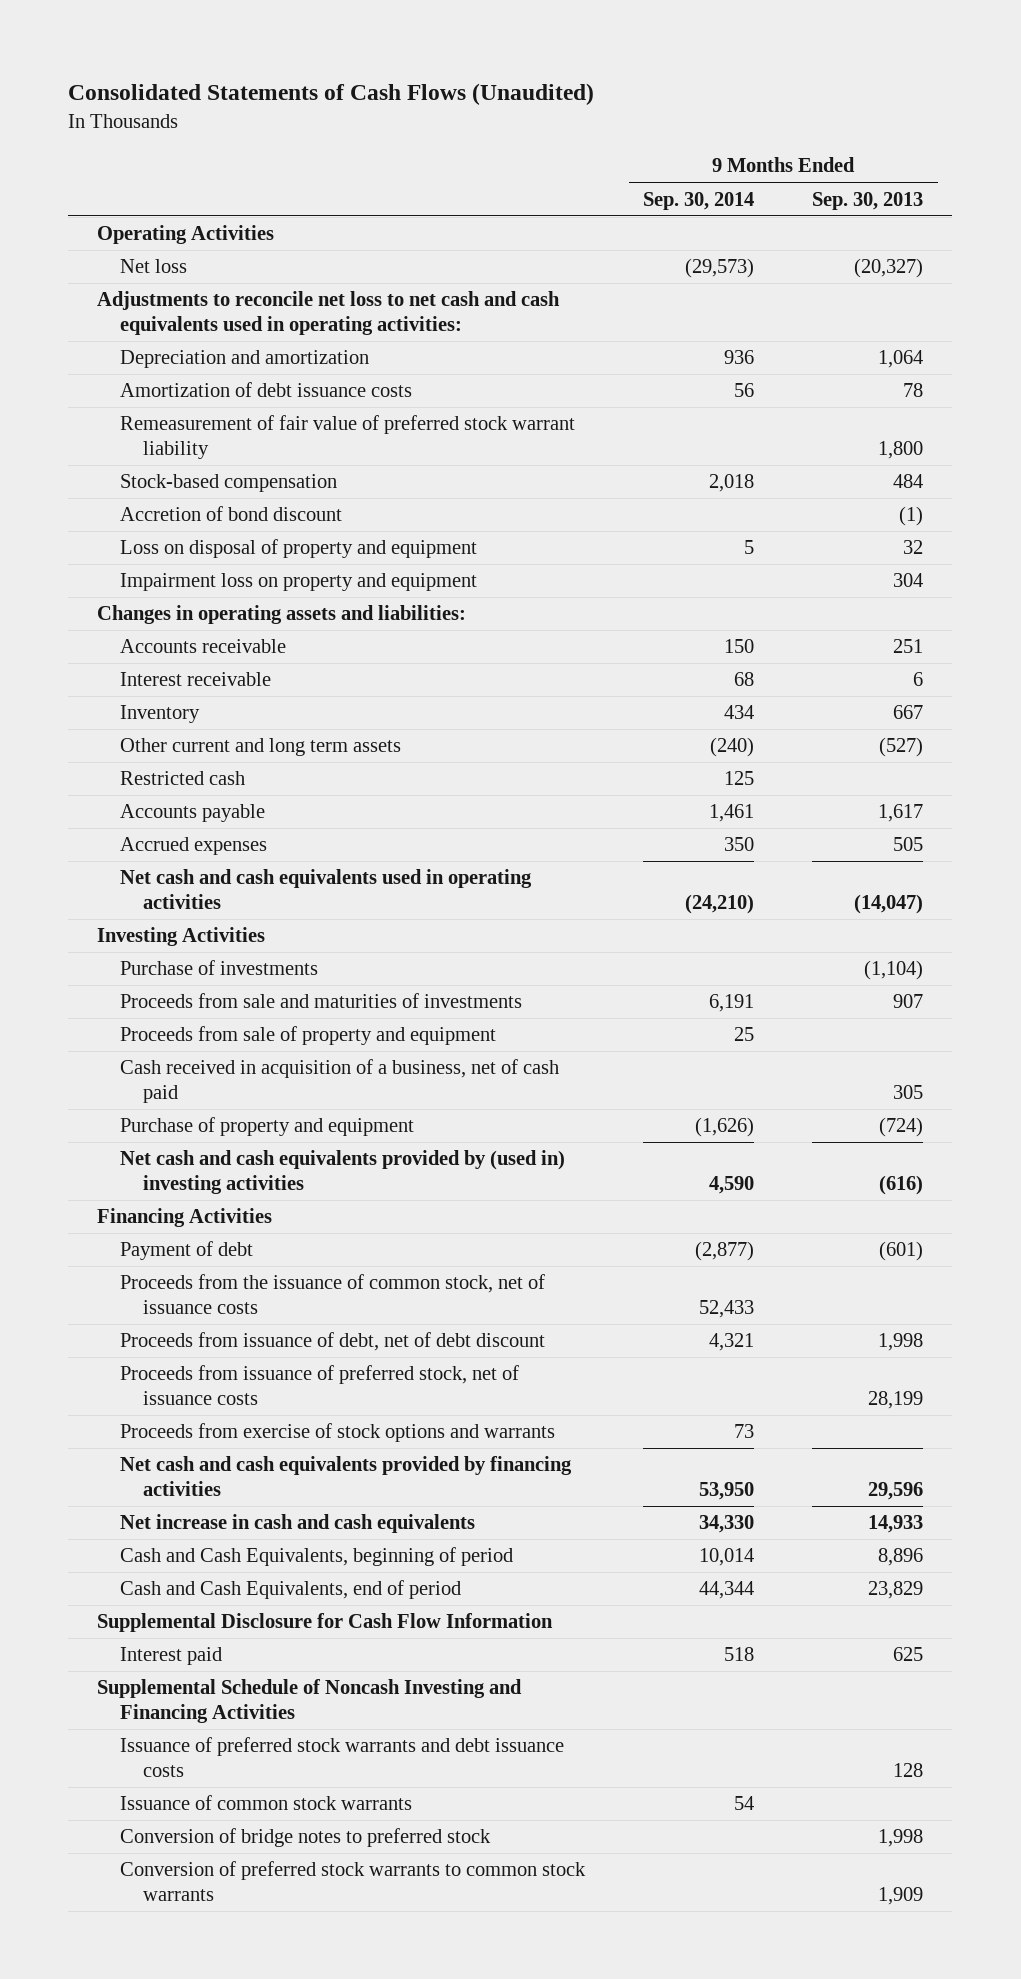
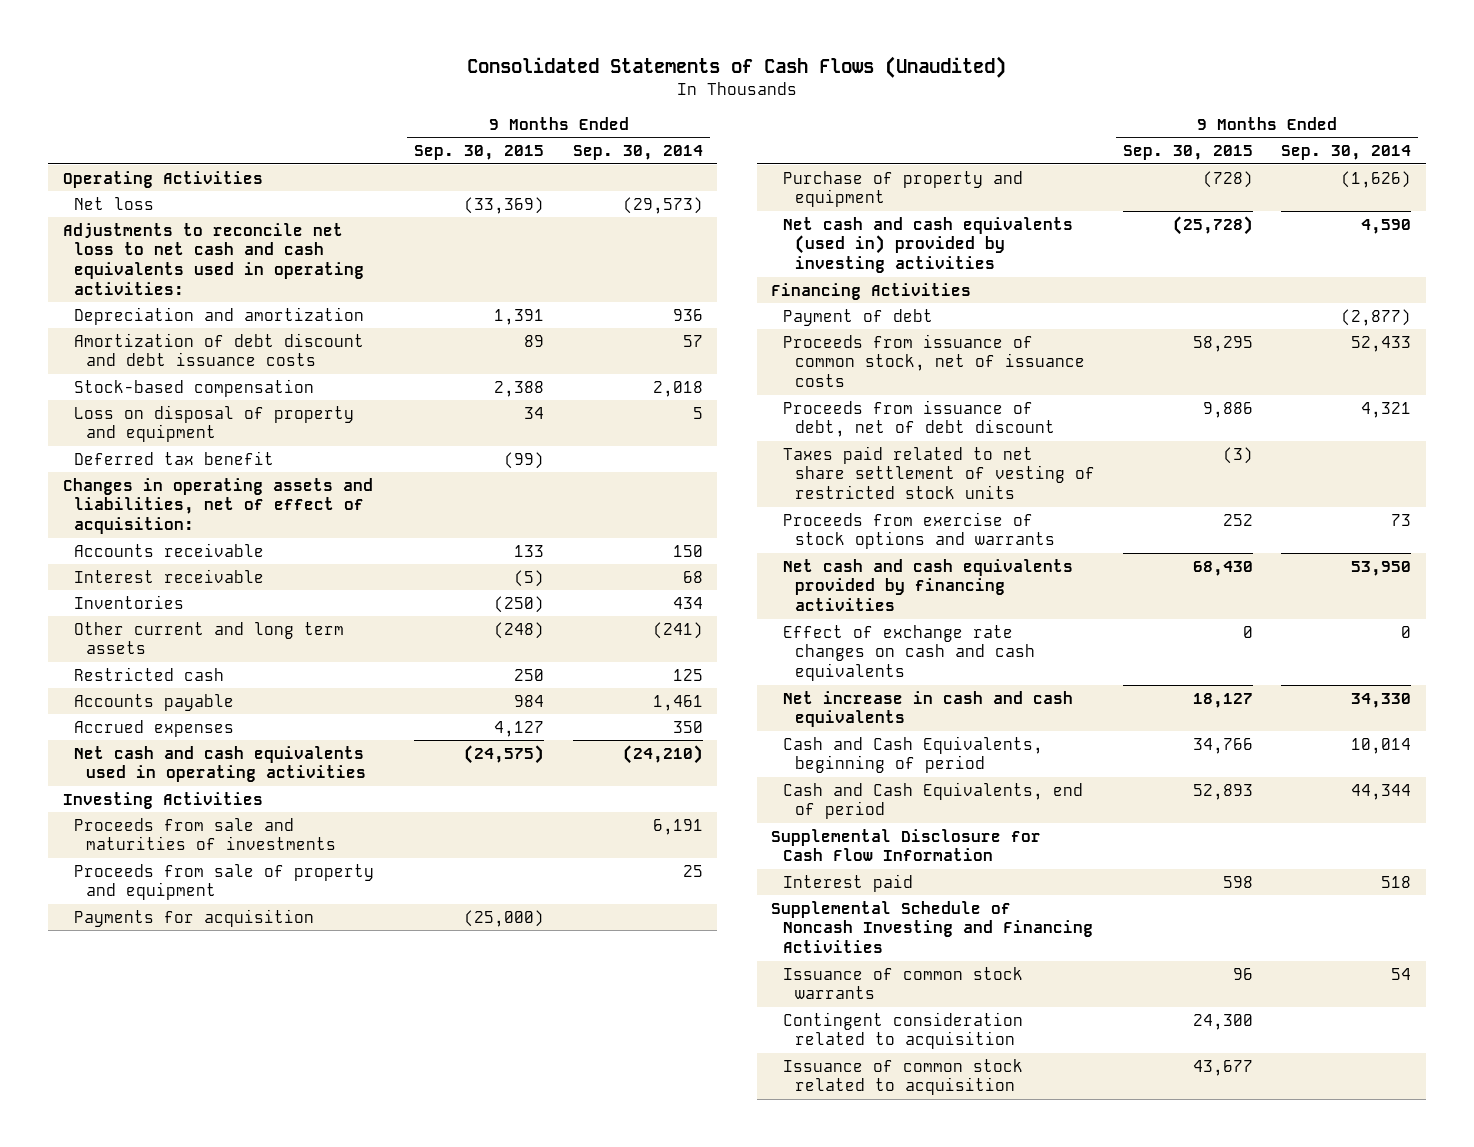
- | 9 Months Ended Sep. 30, 2014 | 9 Months Ended Sep. 30, 2013
+ | 9 Months Ended Sep. 30, 2015 | 9 Months Ended Sep. 30, 2014
- Amortization of debt issuance costs | 56 | 78
- Remeasurement of fair value of preferred stock warrant liability | | 1,800
+ Amortization of debt discount and debt issuance costs | 89 | 57
- Accretion of bond discount | | (1)
- Impairment loss on property and equipment | | 304
- Changes in operating assets and liabilities:
+ Deferred tax benefit | (99) |
+ Changes in operating assets and liabilities, net of effect of acquisition:
- Inventory | 434 | 667
- Other current and long term assets | (240) | (527)
+ Inventories | (250) | 434
+ Other current and long term assets | (248) | (241)
- Purchase of investments | | (1,104)
- Cash received in acquisition of a business, net of cash paid | | 305
+ Payments for acquisition | (25,000) |
- Net cash and cash equivalents provided by (used in) investing activities | 4,590 | (616)
+ Net cash and cash equivalents (used in) provided by investing activities | (25,728) | 4,590
- Proceeds from the issuance of common stock, net of issuance costs | 52,433 |
+ Proceeds from issuance of common stock, net of issuance costs | 58,295 | 52,433
- Proceeds from issuance of preferred stock, net of issuance costs | | 28,199
+ Taxes paid related to net share settlement of vesting of restricted stock units | (3) |
+ Effect of exchange rate changes on cash and cash equivalents | 0 | 0
- Issuance of preferred stock warrants and debt issuance costs | | 128
- Conversion of bridge notes to preferred stock | | 1,998
- Conversion of preferred stock warrants to common stock warrants | | 1,909
+ Contingent consideration related to acquisition | 24,300 |
+ Issuance of common stock related to acquisition | 43,677 |

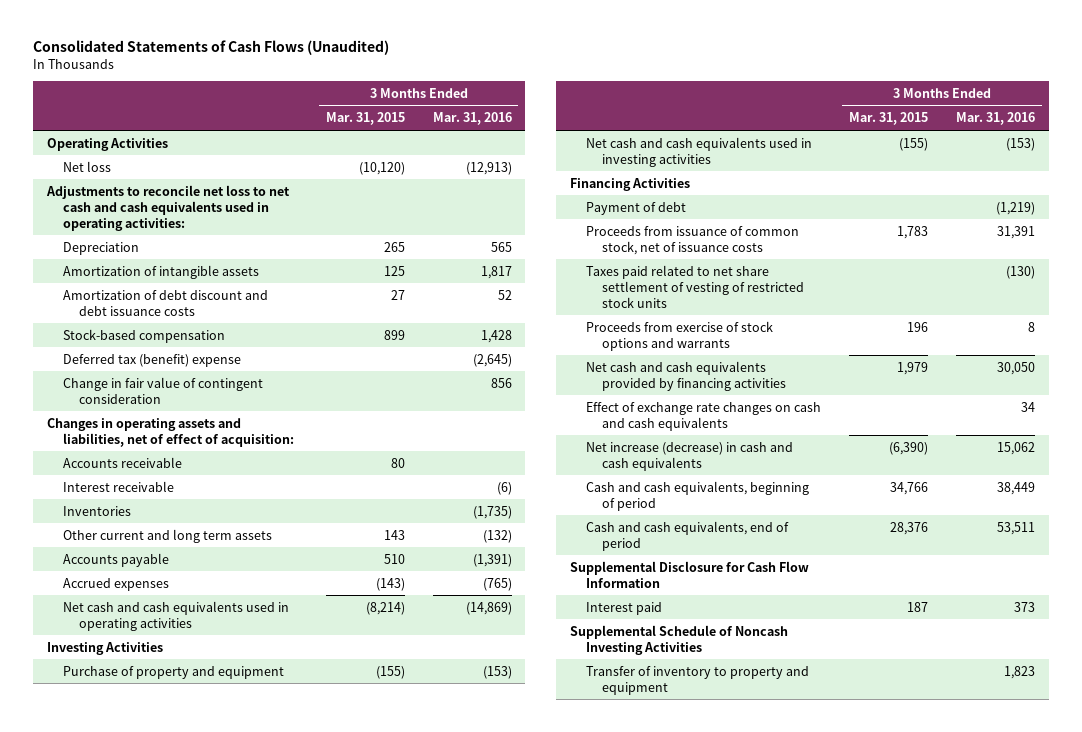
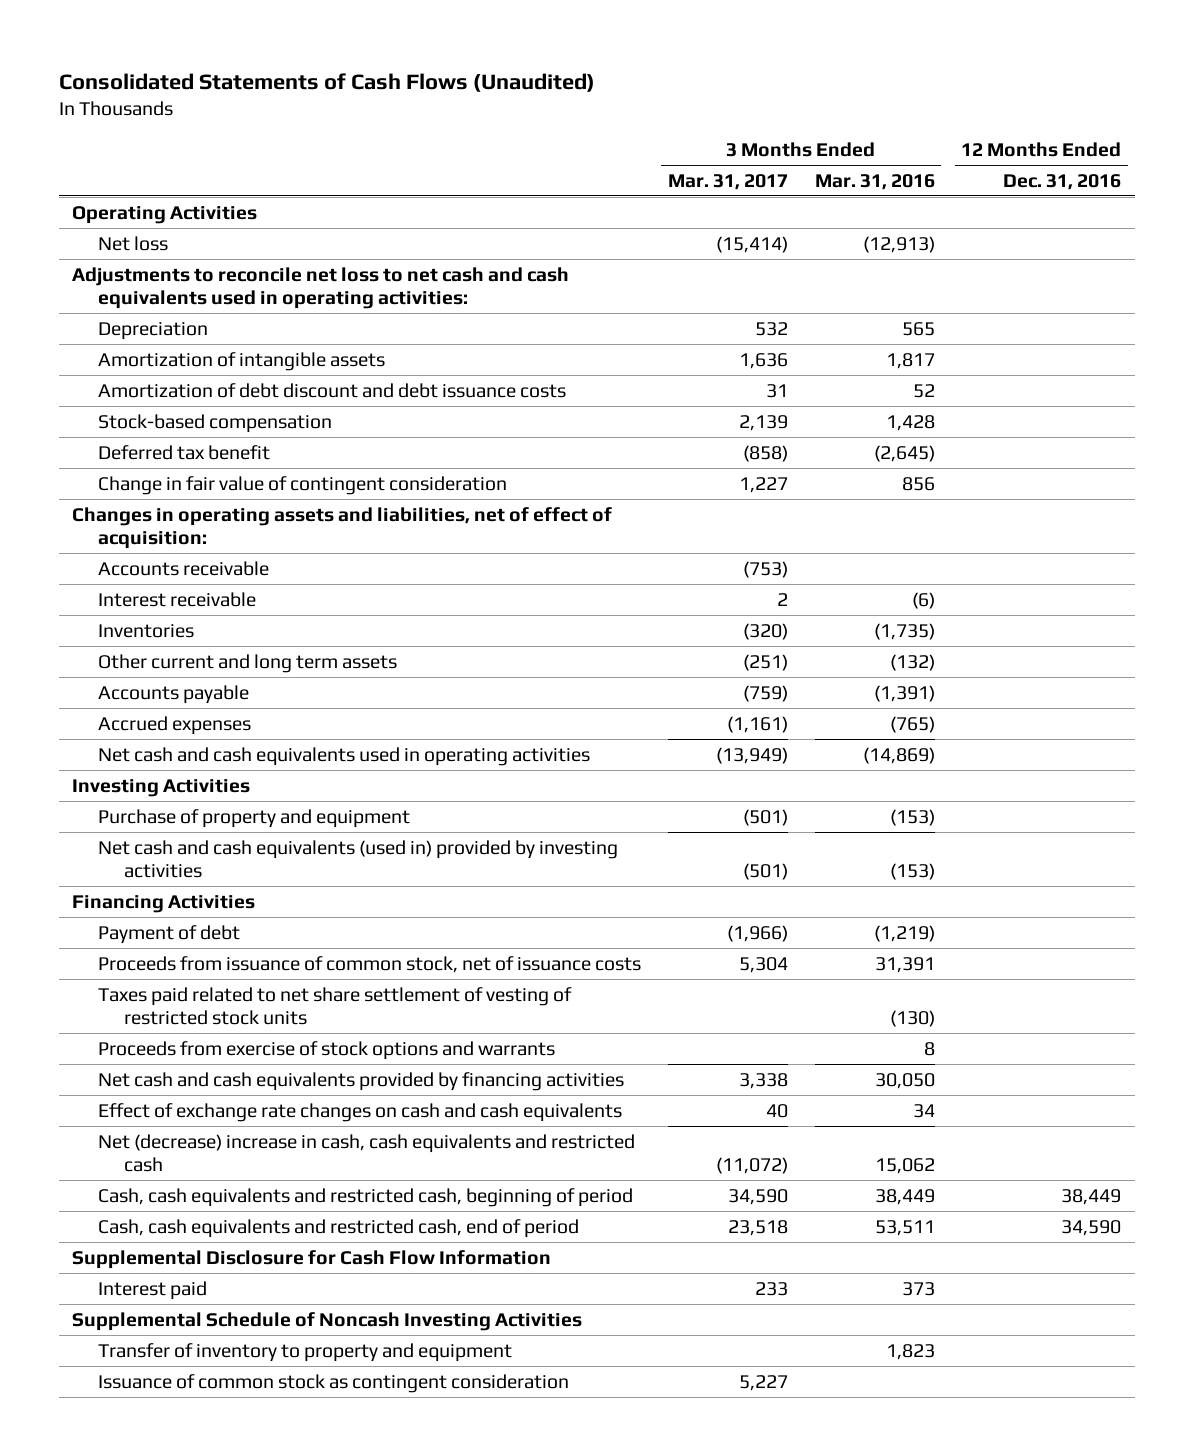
- | 3 Months Ended Mar. 31, 2015 | 3 Months Ended Mar. 31, 2016
+ | 3 Months Ended Mar. 31, 2017 | 3 Months Ended Mar. 31, 2016 | 12 Months Ended Dec. 31, 2016
- Deferred tax (benefit) expense | | (2,645)
+ Deferred tax benefit | (858) | (2,645) |
- Net cash and cash equivalents used in investing activities | (155) | (153)
+ Net cash and cash equivalents (used in) provided by investing activities | (501) | (153) |
- Net increase (decrease) in cash and cash equivalents | (6,390) | 15,062
- Cash and cash equivalents, beginning of period | 34,766 | 38,449
- Cash and cash equivalents, end of period | 28,376 | 53,511
+ Net (decrease) increase in cash, cash equivalents and restricted cash | (11,072) | 15,062 |
+ Cash, cash equivalents and restricted cash, beginning of period | 34,590 | 38,449 | 38,449
+ Cash, cash equivalents and restricted cash, end of period | 23,518 | 53,511 | 34,590
+ Issuance of common stock as contingent consideration | 5,227 | |

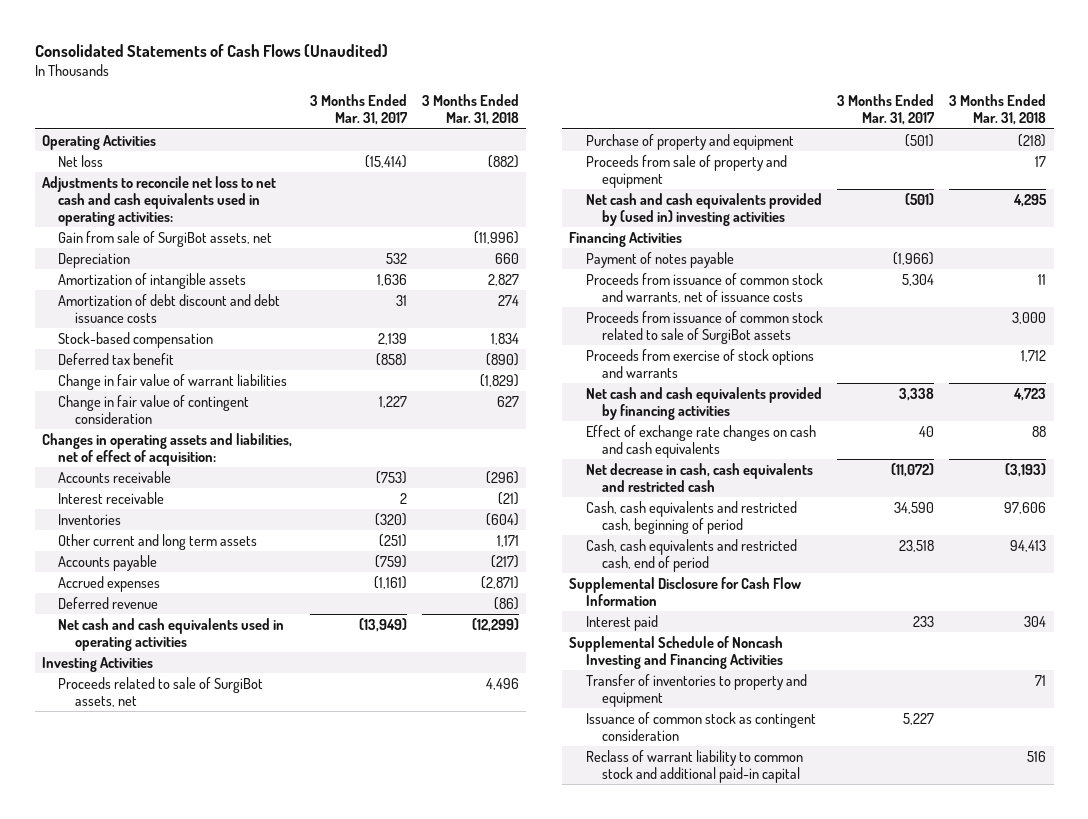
- | 3 Months Ended Mar. 31, 2017 | 3 Months Ended Mar. 31, 2016 | 12 Months Ended Dec. 31, 2016
+ | 3 Months Ended Mar. 31, 2017 | 3 Months Ended Mar. 31, 2018
+ Gain from sale of SurgiBot assets, net | | (11,996)
+ Change in fair value of warrant liabilities | | (1,829)
+ Deferred revenue | | (86)
+ Proceeds related to sale of SurgiBot assets, net | | 4,496
- Net cash and cash equivalents (used in) provided by investing activities | (501) | (153) |
+ Proceeds from sale of property and equipment | | 17
+ Net cash and cash equivalents provided by (used in) investing activities | (501) | 4,295
- Payment of debt | (1,966) | (1,219) |
- Proceeds from issuance of common stock, net of issuance costs | 5,304 | 31,391 |
- Taxes paid related to net share settlement of vesting of restricted stock units | | (130) |
+ Payment of notes payable | (1,966) |
+ Proceeds from issuance of common stock and warrants, net of issuance costs | 5,304 | 11
+ Proceeds from issuance of common stock related to sale of SurgiBot assets | | 3,000
- Net (decrease) increase in cash, cash equivalents and restricted cash | (11,072) | 15,062 |
+ Net decrease in cash, cash equivalents and restricted cash | (11,072) | (3,193)
- Supplemental Schedule of Noncash Investing Activities
- Transfer of inventory to property and equipment | | 1,823 |
+ Supplemental Schedule of Noncash Investing and Financing Activities
+ Transfer of inventories to property and equipment | | 71
+ Reclass of warrant liability to common stock and additional paid-in capital | | 516

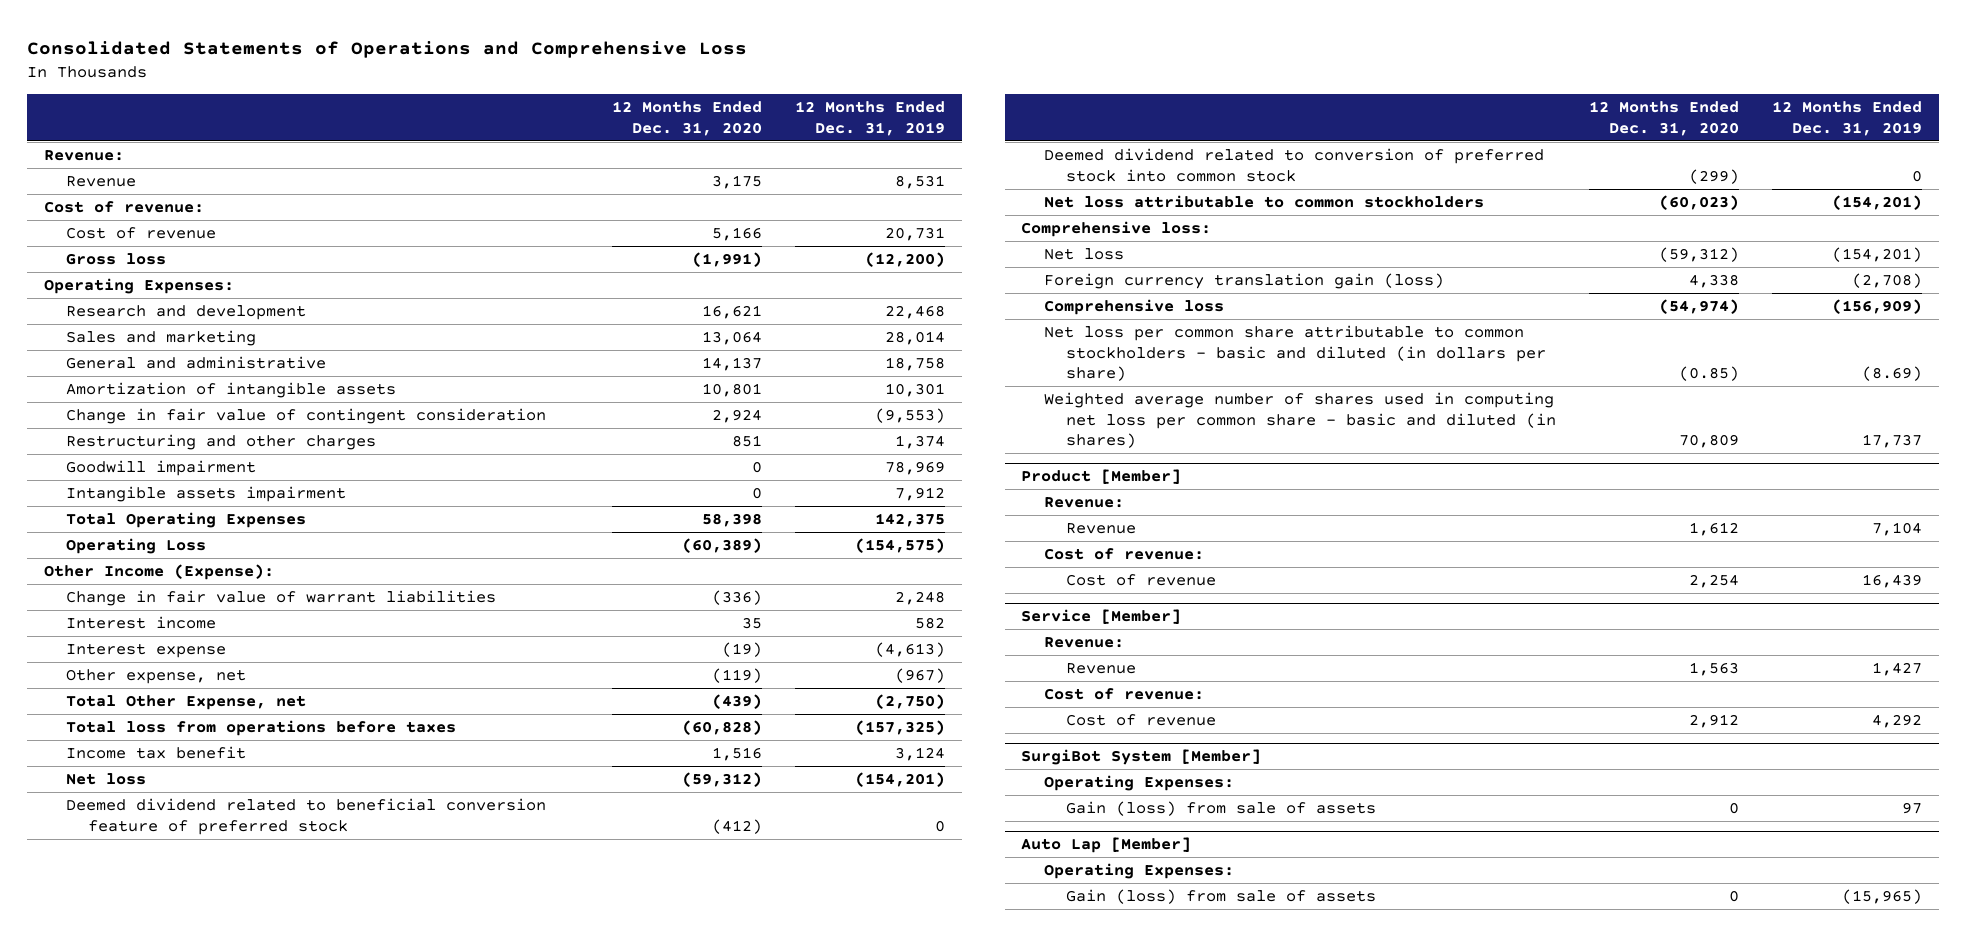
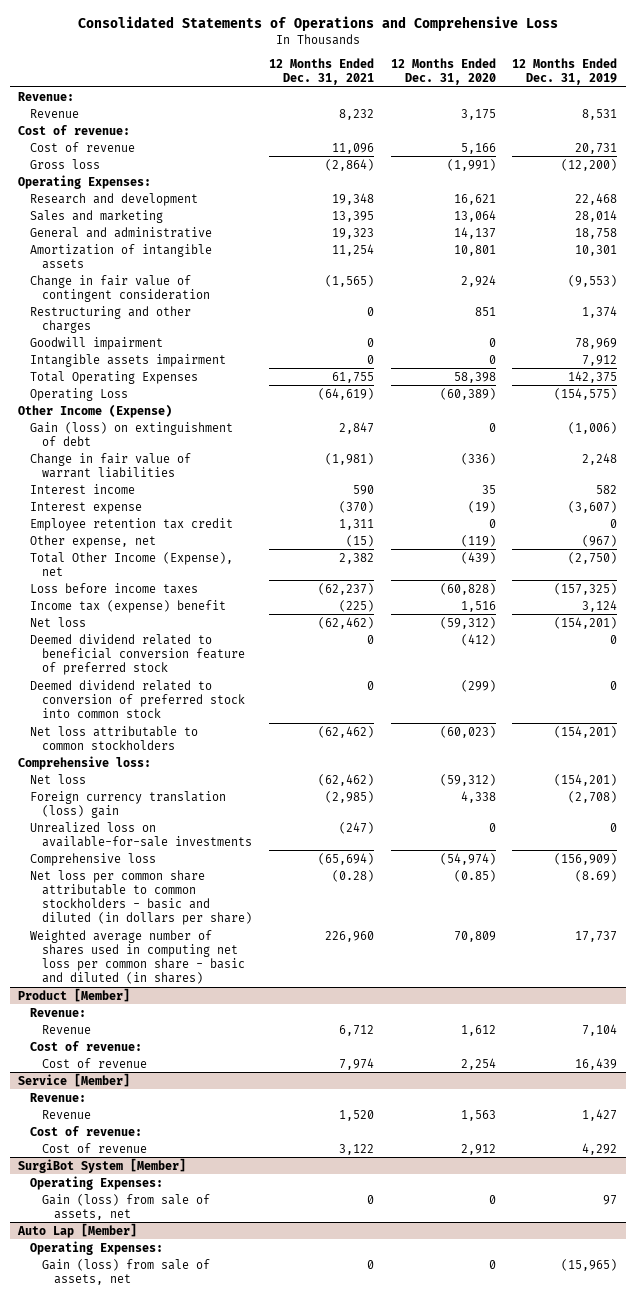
- | 12 Months Ended Dec. 31, 2020 | 12 Months Ended Dec. 31, 2019
+ | 12 Months Ended Dec. 31, 2021 | 12 Months Ended Dec. 31, 2020 | 12 Months Ended Dec. 31, 2019
- Other Income (Expense):
+ Other Income (Expense)
+ Gain (loss) on extinguishment of debt | 2,847 | 0 | (1,006)
- Interest expense | (19) | (4,613)
+ Interest expense | (370) | (19) | (3,607)
+ Employee retention tax credit | 1,311 | 0 | 0
- Total Other Expense, net | (439) | (2,750)
- Total loss from operations before taxes | (60,828) | (157,325)
- Income tax benefit | 1,516 | 3,124
+ Total Other Income (Expense), net | 2,382 | (439) | (2,750)
+ Loss before income taxes | (62,237) | (60,828) | (157,325)
+ Income tax (expense) benefit | (225) | 1,516 | 3,124
- Foreign currency translation gain (loss) | 4,338 | (2,708)
+ Foreign currency translation (loss) gain | (2,985) | 4,338 | (2,708)
+ Unrealized loss on available-for-sale investments | (247) | 0 | 0
@ SurgiBot System [Member]
- Gain (loss) from sale of assets | 0 | 97
+ Gain (loss) from sale of assets, net | 0 | 0 | 97
@ Auto Lap [Member]
- Gain (loss) from sale of assets | 0 | (15,965)
+ Gain (loss) from sale of assets, net | 0 | 0 | (15,965)

